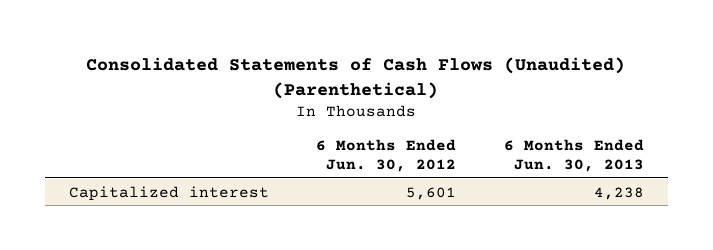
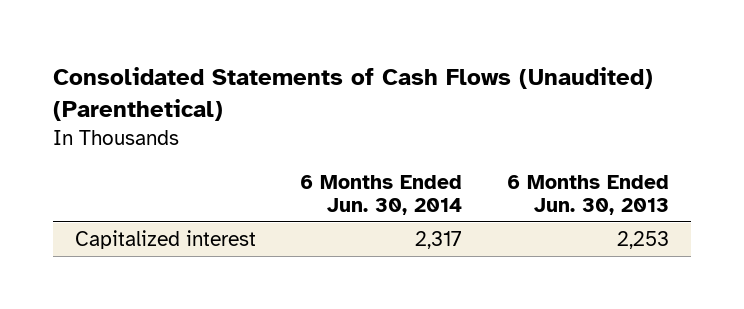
- | 6 Months Ended Jun. 30, 2012 | 6 Months Ended Jun. 30, 2013
+ | 6 Months Ended Jun. 30, 2014 | 6 Months Ended Jun. 30, 2013
- Capitalized interest | 5,601 | 4,238
+ Capitalized interest | 2,317 | 2,253

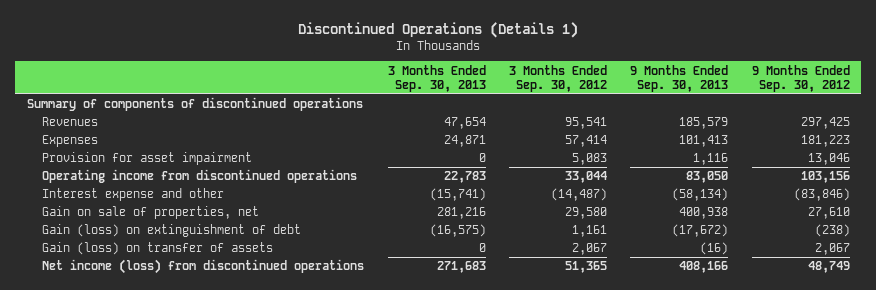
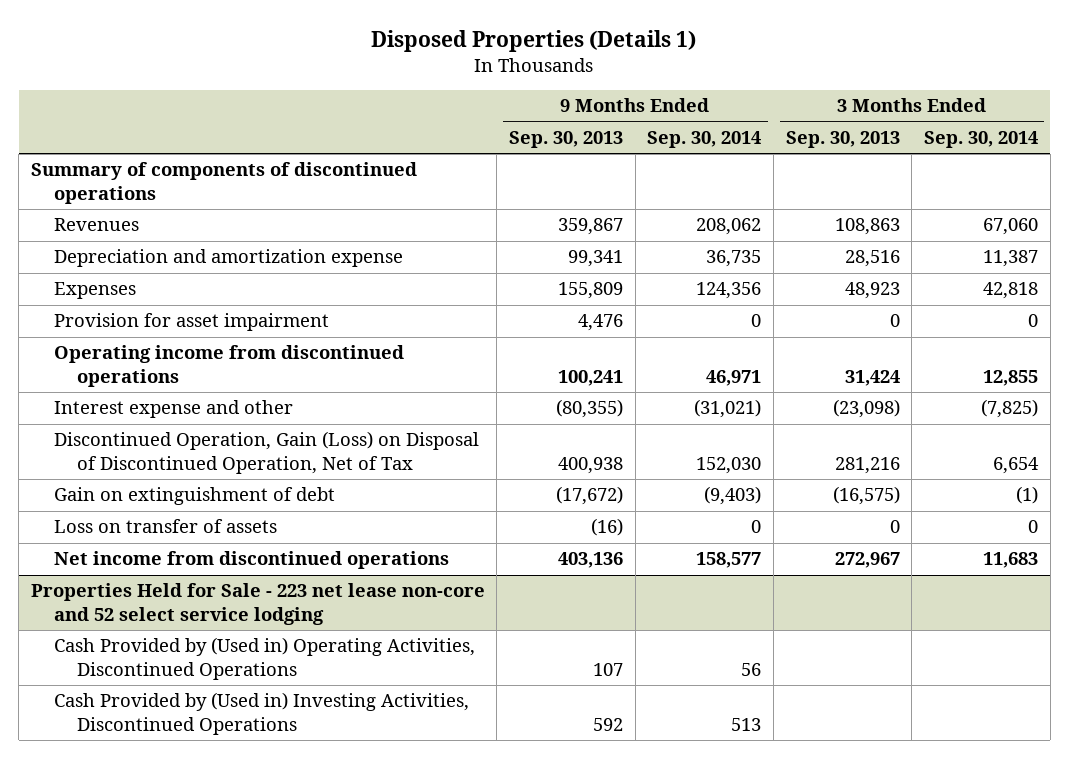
- Discontinued Operations (Details 1)
+ Disposed Properties (Details 1)
- | 3 Months Ended Sep. 30, 2013 | 3 Months Ended Sep. 30, 2012 | 9 Months Ended Sep. 30, 2013 | 9 Months Ended Sep. 30, 2012
+ | 9 Months Ended Sep. 30, 2013 | 9 Months Ended Sep. 30, 2014 | 3 Months Ended Sep. 30, 2013 | 3 Months Ended Sep. 30, 2014
- Revenues | 47,654 | 95,541 | 185,579 | 297,425
- Expenses | 24,871 | 57,414 | 101,413 | 181,223
- Provision for asset impairment | 0 | 5,083 | 1,116 | 13,046
- Operating income from discontinued operations | 22,783 | 33,044 | 83,050 | 103,156
- Interest expense and other | (15,741) | (14,487) | (58,134) | (83,846)
- Gain on sale of properties, net | 281,216 | 29,580 | 400,938 | 27,610
- Gain (loss) on extinguishment of debt | (16,575) | 1,161 | (17,672) | (238)
- Gain (loss) on transfer of assets | 0 | 2,067 | (16) | 2,067
- Net income (loss) from discontinued operations | 271,683 | 51,365 | 408,166 | 48,749
+ Revenues | 359,867 | 208,062 | 108,863 | 67,060
+ Depreciation and amortization expense | 99,341 | 36,735 | 28,516 | 11,387
+ Expenses | 155,809 | 124,356 | 48,923 | 42,818
+ Provision for asset impairment | 4,476 | 0 | 0 | 0
+ Operating income from discontinued operations | 100,241 | 46,971 | 31,424 | 12,855
+ Interest expense and other | (80,355) | (31,021) | (23,098) | (7,825)
+ Discontinued Operation, Gain (Loss) on Disposal of Discontinued Operation, Net of Tax | 400,938 | 152,030 | 281,216 | 6,654
+ Gain on extinguishment of debt | (17,672) | (9,403) | (16,575) | (1)
+ Loss on transfer of assets | (16) | 0 | 0 | 0
+ Net income from discontinued operations | 403,136 | 158,577 | 272,967 | 11,683
+ Properties Held for Sale - 223 net lease non-core and 52 select service lodging
+ Cash Provided by (Used in) Operating Activities, Discontinued Operations | 107 | 56 | |
+ Cash Provided by (Used in) Investing Activities, Discontinued Operations | 592 | 513 | |

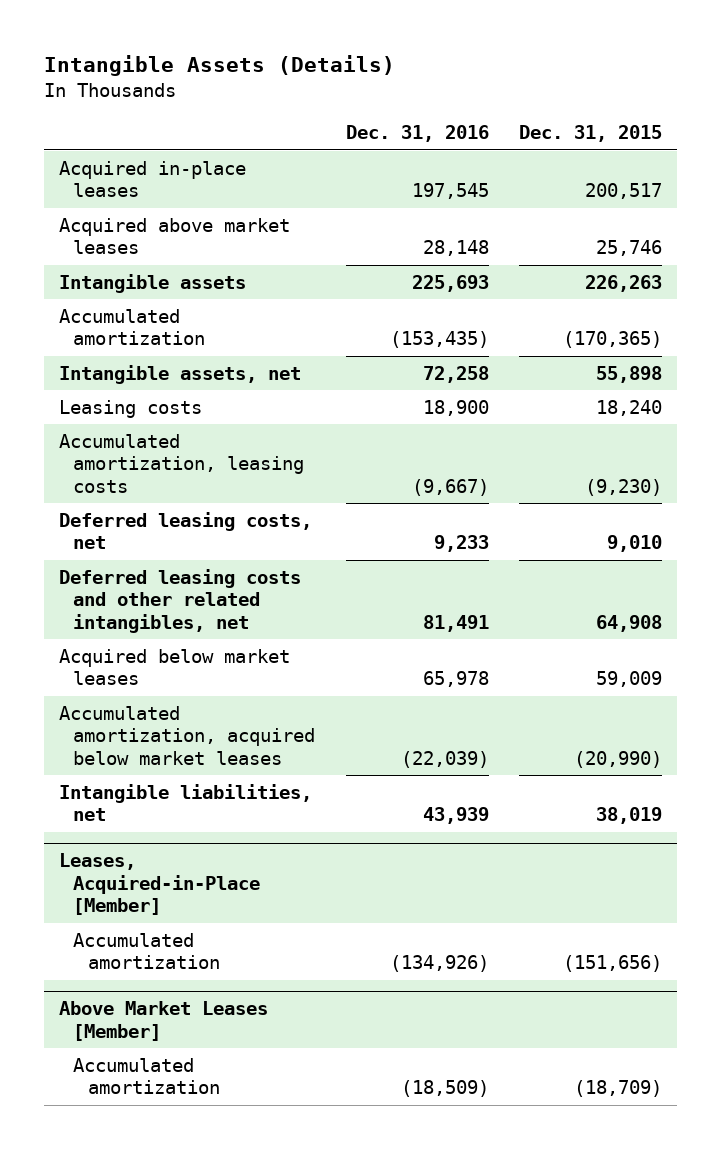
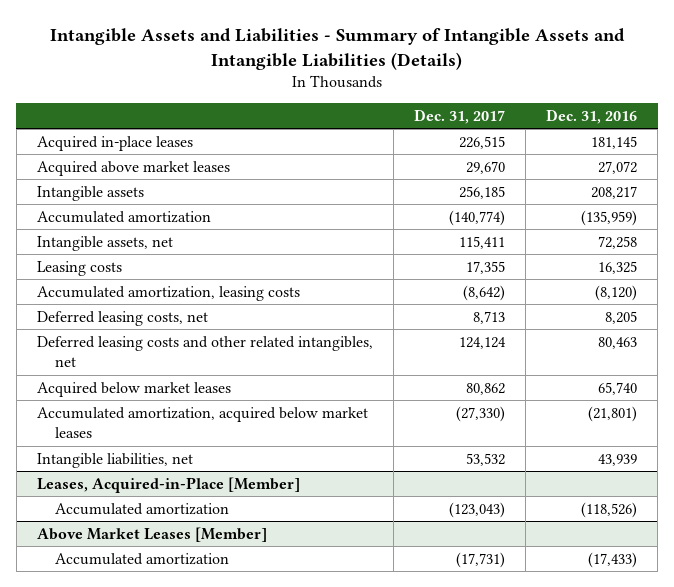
- Intangible Assets (Details)
+ Intangible Assets and Liabilities - Summary of Intangible Assets and Intangible Liabilities (Details)
- | Dec. 31, 2016 | Dec. 31, 2015
+ | Dec. 31, 2017 | Dec. 31, 2016
- Acquired in-place leases | 197,545 | 200,517
- Acquired above market leases | 28,148 | 25,746
- Intangible assets | 225,693 | 226,263
- Accumulated amortization | (153,435) | (170,365)
+ Acquired in-place leases | 226,515 | 181,145
+ Acquired above market leases | 29,670 | 27,072
+ Intangible assets | 256,185 | 208,217
+ Accumulated amortization | (140,774) | (135,959)
- Leasing costs | 18,900 | 18,240
- Accumulated amortization, leasing costs | (9,667) | (9,230)
- Deferred leasing costs, net | 9,233 | 9,010
- Deferred leasing costs and other related intangibles, net | 81,491 | 64,908
- Acquired below market leases | 65,978 | 59,009
- Accumulated amortization, acquired below market leases | (22,039) | (20,990)
+ Leasing costs | 17,355 | 16,325
+ Accumulated amortization, leasing costs | (8,642) | (8,120)
+ Deferred leasing costs, net | 8,713 | 8,205
+ Deferred leasing costs and other related intangibles, net | 124,124 | 80,463
+ Acquired below market leases | 80,862 | 65,740
+ Accumulated amortization, acquired below market leases | (27,330) | (21,801)
@ Leases, Acquired-in-Place [Member]
- Accumulated amortization | (134,926) | (151,656)
+ Accumulated amortization | (123,043) | (118,526)
@ Above Market Leases [Member]
- Accumulated amortization | (18,509) | (18,709)
+ Accumulated amortization | (17,731) | (17,433)

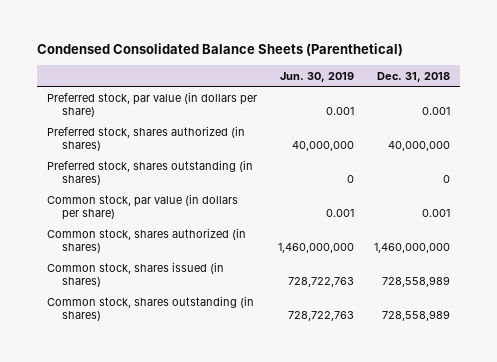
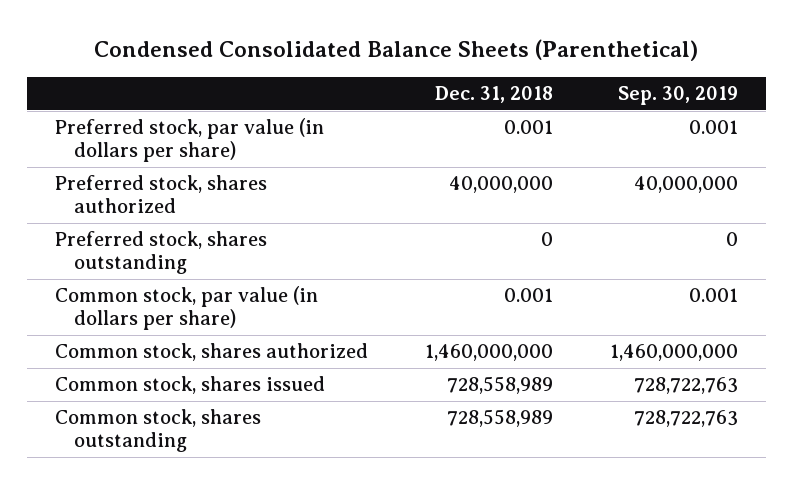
- | Jun. 30, 2019 | Dec. 31, 2018
+ | Dec. 31, 2018 | Sep. 30, 2019
- Preferred stock, shares authorized (in shares) | 40,000,000 | 40,000,000
- Preferred stock, shares outstanding (in shares) | 0 | 0
+ Preferred stock, shares authorized | 40,000,000 | 40,000,000
+ Preferred stock, shares outstanding | 0 | 0
- Common stock, shares authorized (in shares) | 1,460,000,000 | 1,460,000,000
- Common stock, shares issued (in shares) | 728,722,763 | 728,558,989
- Common stock, shares outstanding (in shares) | 728,722,763 | 728,558,989
+ Common stock, shares authorized | 1,460,000,000 | 1,460,000,000
+ Common stock, shares issued | 728,558,989 | 728,722,763
+ Common stock, shares outstanding | 728,558,989 | 728,722,763

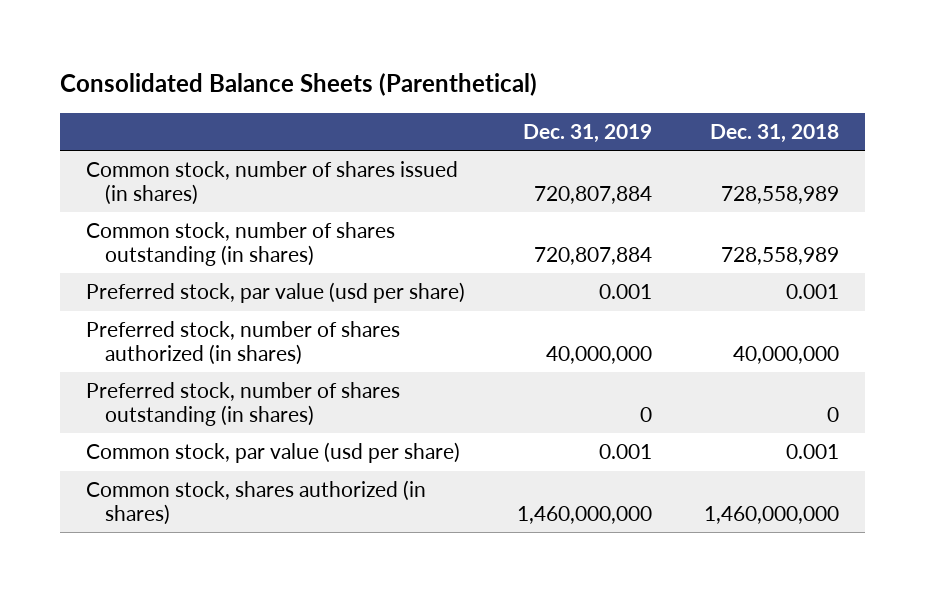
- Condensed Consolidated Balance Sheets (Parenthetical)
+ Consolidated Balance Sheets (Parenthetical)
- | Dec. 31, 2018 | Sep. 30, 2019
+ | Dec. 31, 2019 | Dec. 31, 2018
- Preferred stock, par value (in dollars per share) | 0.001 | 0.001
- Preferred stock, shares authorized | 40,000,000 | 40,000,000
- Preferred stock, shares outstanding | 0 | 0
- Common stock, par value (in dollars per share) | 0.001 | 0.001
- Common stock, shares authorized | 1,460,000,000 | 1,460,000,000
- Common stock, shares issued | 728,558,989 | 728,722,763
- Common stock, shares outstanding | 728,558,989 | 728,722,763
+ Common stock, number of shares issued (in shares) | 720,807,884 | 728,558,989
+ Common stock, number of shares outstanding (in shares) | 720,807,884 | 728,558,989
+ Preferred stock, par value (usd per share) | 0.001 | 0.001
+ Preferred stock, number of shares authorized (in shares) | 40,000,000 | 40,000,000
+ Preferred stock, number of shares outstanding (in shares) | 0 | 0
+ Common stock, par value (usd per share) | 0.001 | 0.001
+ Common stock, shares authorized (in shares) | 1,460,000,000 | 1,460,000,000

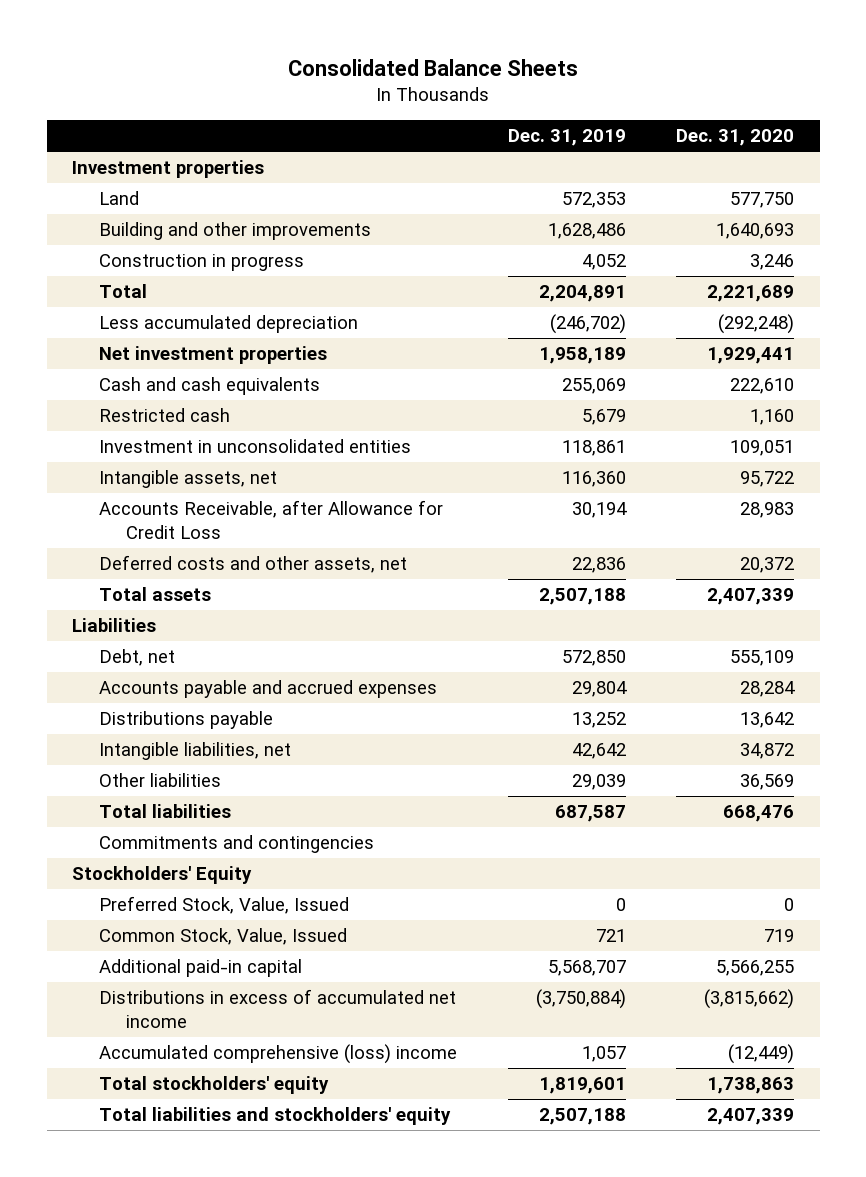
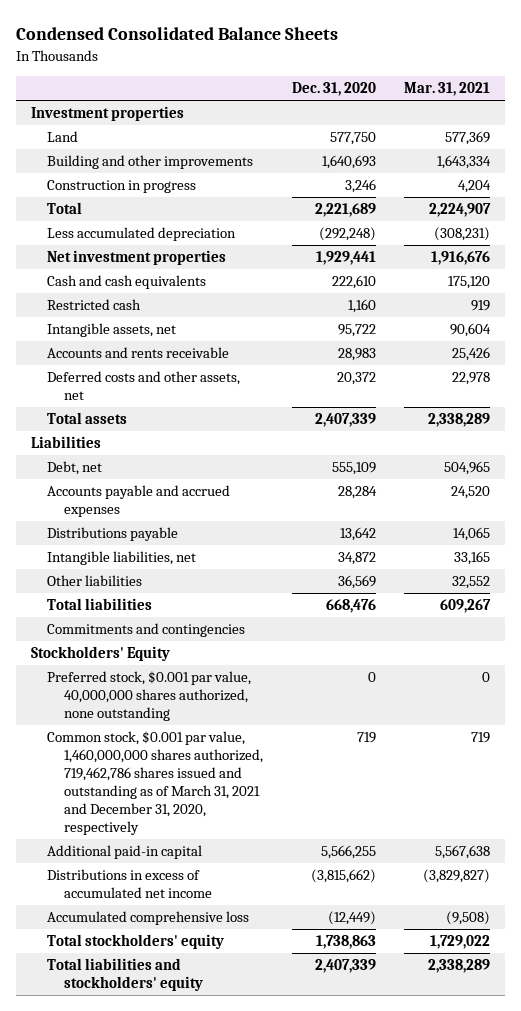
- Consolidated Balance Sheets
+ Condensed Consolidated Balance Sheets
- | Dec. 31, 2019 | Dec. 31, 2020
+ | Dec. 31, 2020 | Mar. 31, 2021
- Investment in unconsolidated entities | 118,861 | 109,051
- Accounts Receivable, after Allowance for Credit Loss | 30,194 | 28,983
+ Accounts and rents receivable | 28,983 | 25,426
- Preferred Stock, Value, Issued | 0 | 0
- Common Stock, Value, Issued | 721 | 719
+ Preferred stock, $0.001 par value, 40,000,000 shares authorized, none outstanding | 0 | 0
+ Common stock, $0.001 par value, 1,460,000,000 shares authorized, 719,462,786 shares issued and outstanding as of March 31, 2021 and December 31, 2020, respectively | 719 | 719
- Accumulated comprehensive (loss) income | 1,057 | (12,449)
+ Accumulated comprehensive loss | (12,449) | (9,508)

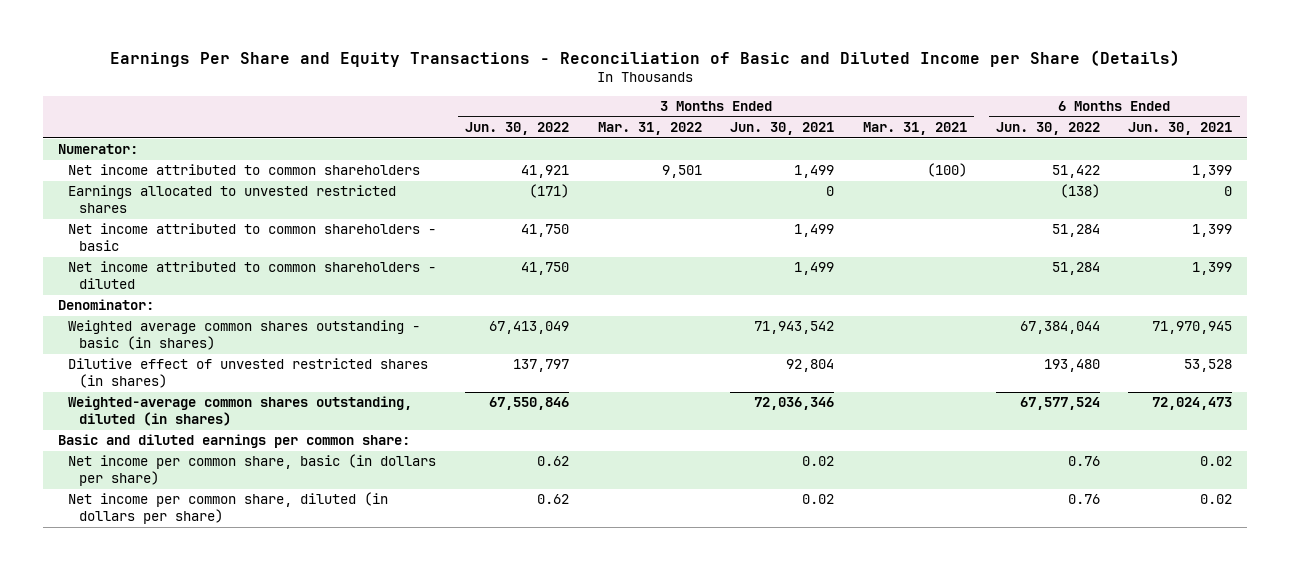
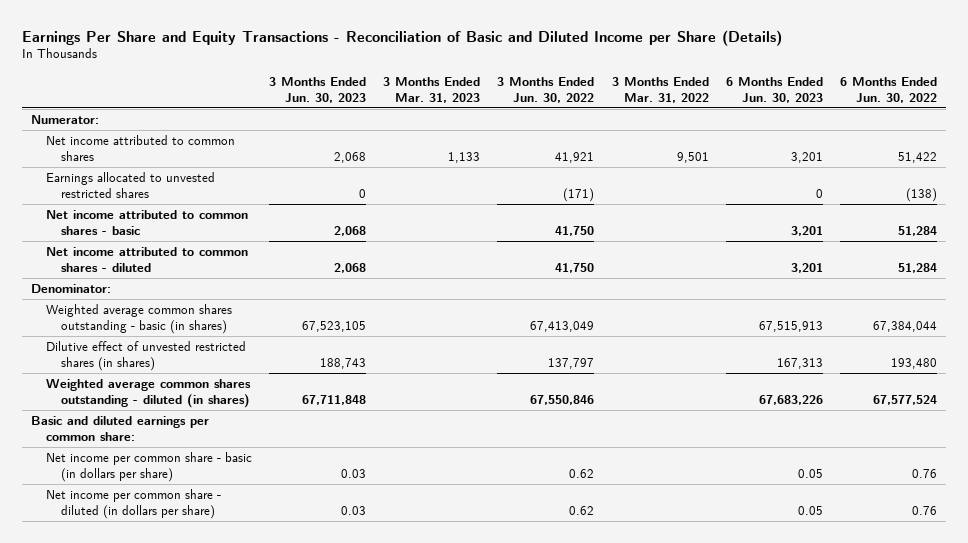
- | 3 Months Ended Jun. 30, 2022 | 3 Months Ended Mar. 31, 2022 | 3 Months Ended Jun. 30, 2021 | 3 Months Ended Mar. 31, 2021 | 6 Months Ended Jun. 30, 2022 | 6 Months Ended Jun. 30, 2021
+ | 3 Months Ended Jun. 30, 2023 | 3 Months Ended Mar. 31, 2023 | 3 Months Ended Jun. 30, 2022 | 3 Months Ended Mar. 31, 2022 | 6 Months Ended Jun. 30, 2023 | 6 Months Ended Jun. 30, 2022
- Net income attributed to common shareholders | 41,921 | 9,501 | 1,499 | (100) | 51,422 | 1,399
+ Net income attributed to common shares | 2,068 | 1,133 | 41,921 | 9,501 | 3,201 | 51,422
- Net income attributed to common shareholders - basic | 41,750 | | 1,499 | | 51,284 | 1,399
- Net income attributed to common shareholders - diluted | 41,750 | | 1,499 | | 51,284 | 1,399
+ Net income attributed to common shares - basic | 2,068 | | 41,750 | | 3,201 | 51,284
+ Net income attributed to common shares - diluted | 2,068 | | 41,750 | | 3,201 | 51,284
- Weighted-average common shares outstanding, diluted (in shares) | 67,550,846 | | 72,036,346 | | 67,577,524 | 72,024,473
+ Weighted average common shares outstanding - diluted (in shares) | 67,711,848 | | 67,550,846 | | 67,683,226 | 67,577,524
- Net income per common share, basic (in dollars per share) | 0.62 | | 0.02 | | 0.76 | 0.02
- Net income per common share, diluted (in dollars per share) | 0.62 | | 0.02 | | 0.76 | 0.02
+ Net income per common share - basic (in dollars per share) | 0.03 | | 0.62 | | 0.05 | 0.76
+ Net income per common share - diluted (in dollars per share) | 0.03 | | 0.62 | | 0.05 | 0.76

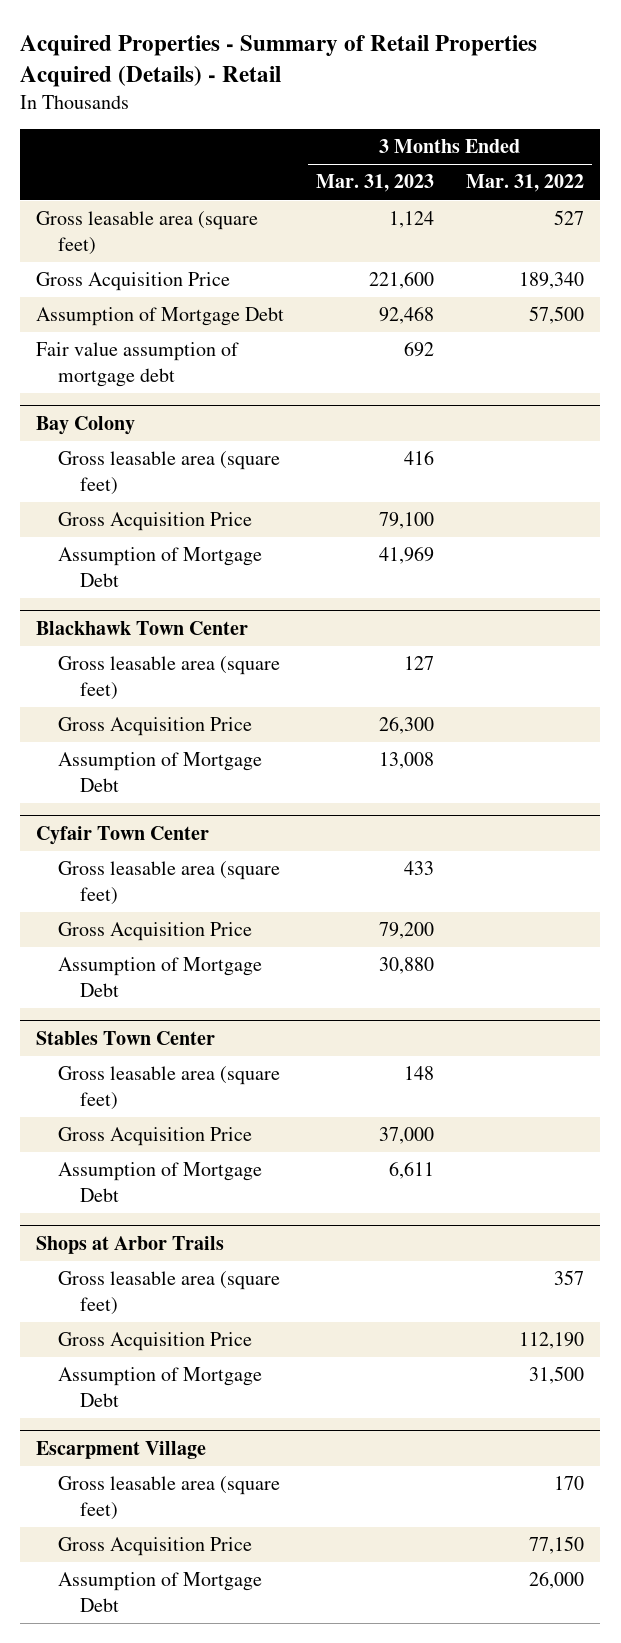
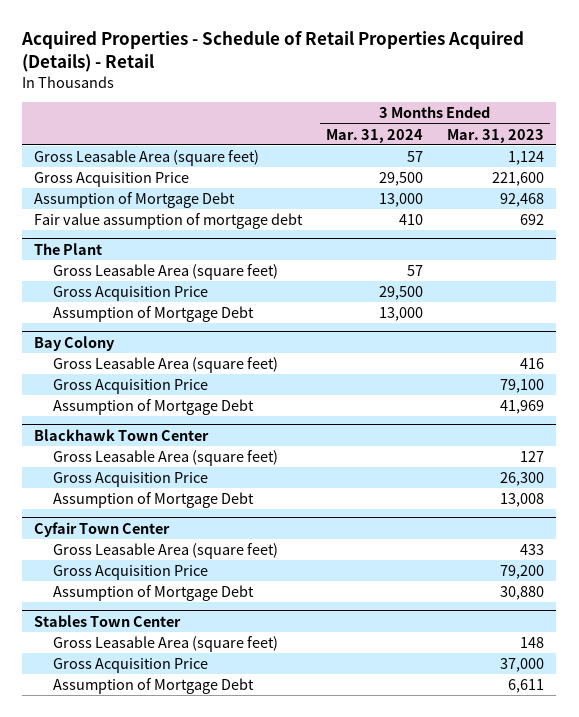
- Acquired Properties - Summary of Retail Properties Acquired (Details) - Retail
+ Acquired Properties - Schedule of Retail Properties Acquired (Details) - Retail
- | 3 Months Ended Mar. 31, 2023 | 3 Months Ended Mar. 31, 2022
+ | 3 Months Ended Mar. 31, 2024 | 3 Months Ended Mar. 31, 2023
- Gross leasable area (square feet) | 1,124 | 527
+ Gross Leasable Area (square feet) | 57 | 1,124
+ The Plant
+ Gross Leasable Area (square feet) | 57 |
+ Gross Acquisition Price | 29,500 |
+ Assumption of Mortgage Debt | 13,000 |
@ Bay Colony
- Gross leasable area (square feet) | 416 |
+ Gross Leasable Area (square feet) | | 416
@ Blackhawk Town Center
- Gross leasable area (square feet) | 127 |
+ Gross Leasable Area (square feet) | | 127
@ Cyfair Town Center
- Gross leasable area (square feet) | 433 |
+ Gross Leasable Area (square feet) | | 433
@ Stables Town Center
- Gross leasable area (square feet) | 148 |
+ Gross Leasable Area (square feet) | | 148
- Shops at Arbor Trails
- Gross leasable area (square feet) | | 357
- Gross Acquisition Price | | 112,190
- Assumption of Mortgage Debt | | 31,500
- Escarpment Village
- Gross leasable area (square feet) | | 170
- Gross Acquisition Price | | 77,150
- Assumption of Mortgage Debt | | 26,000

